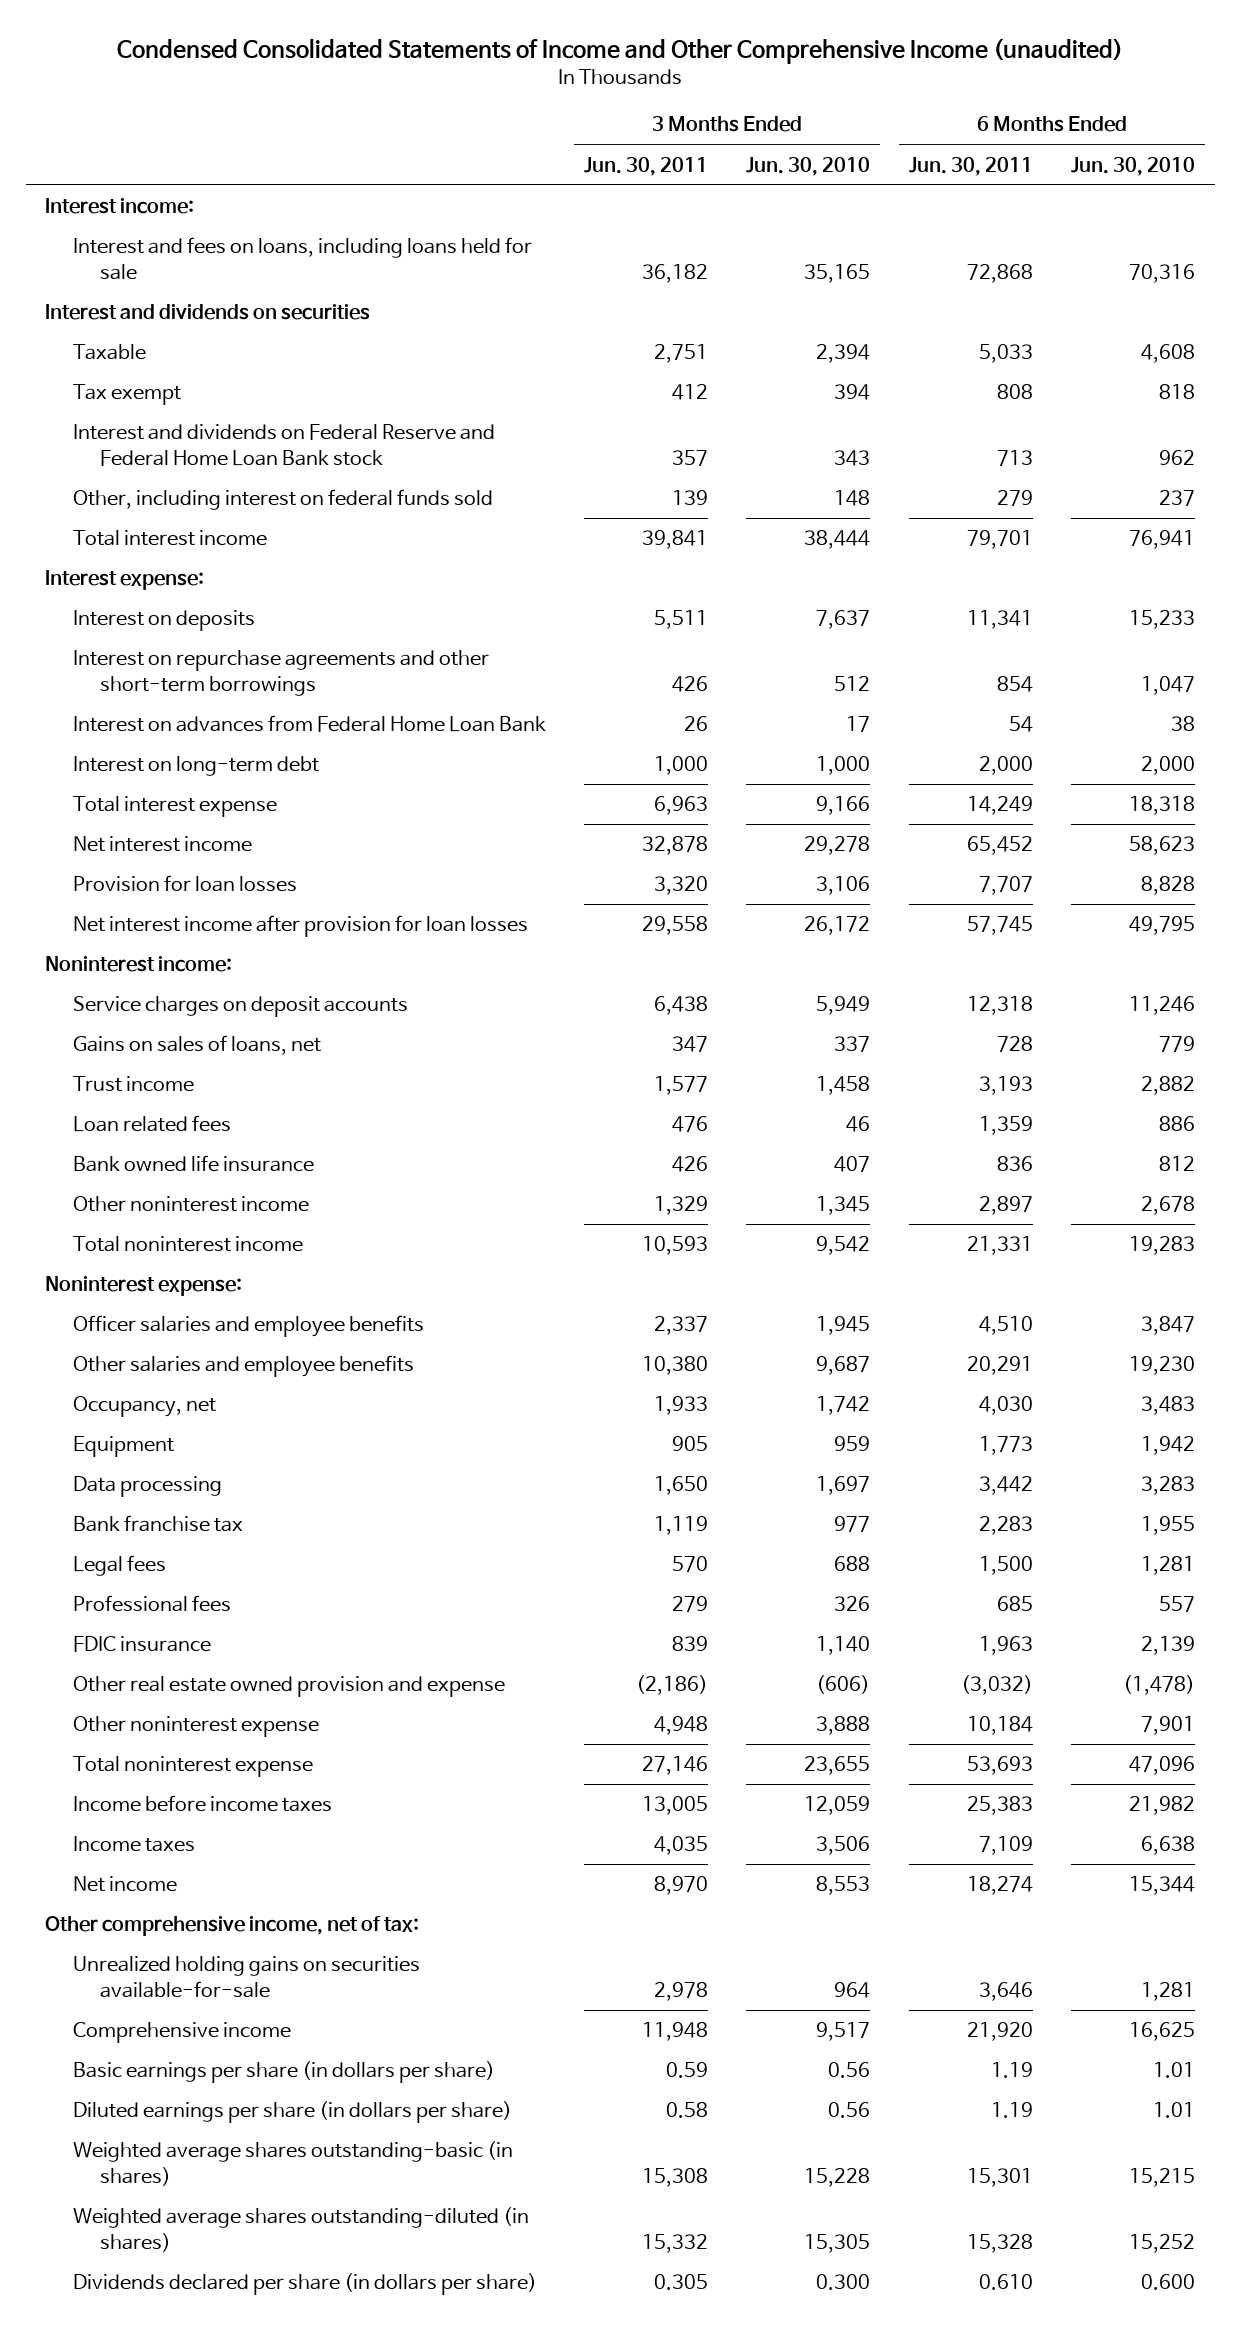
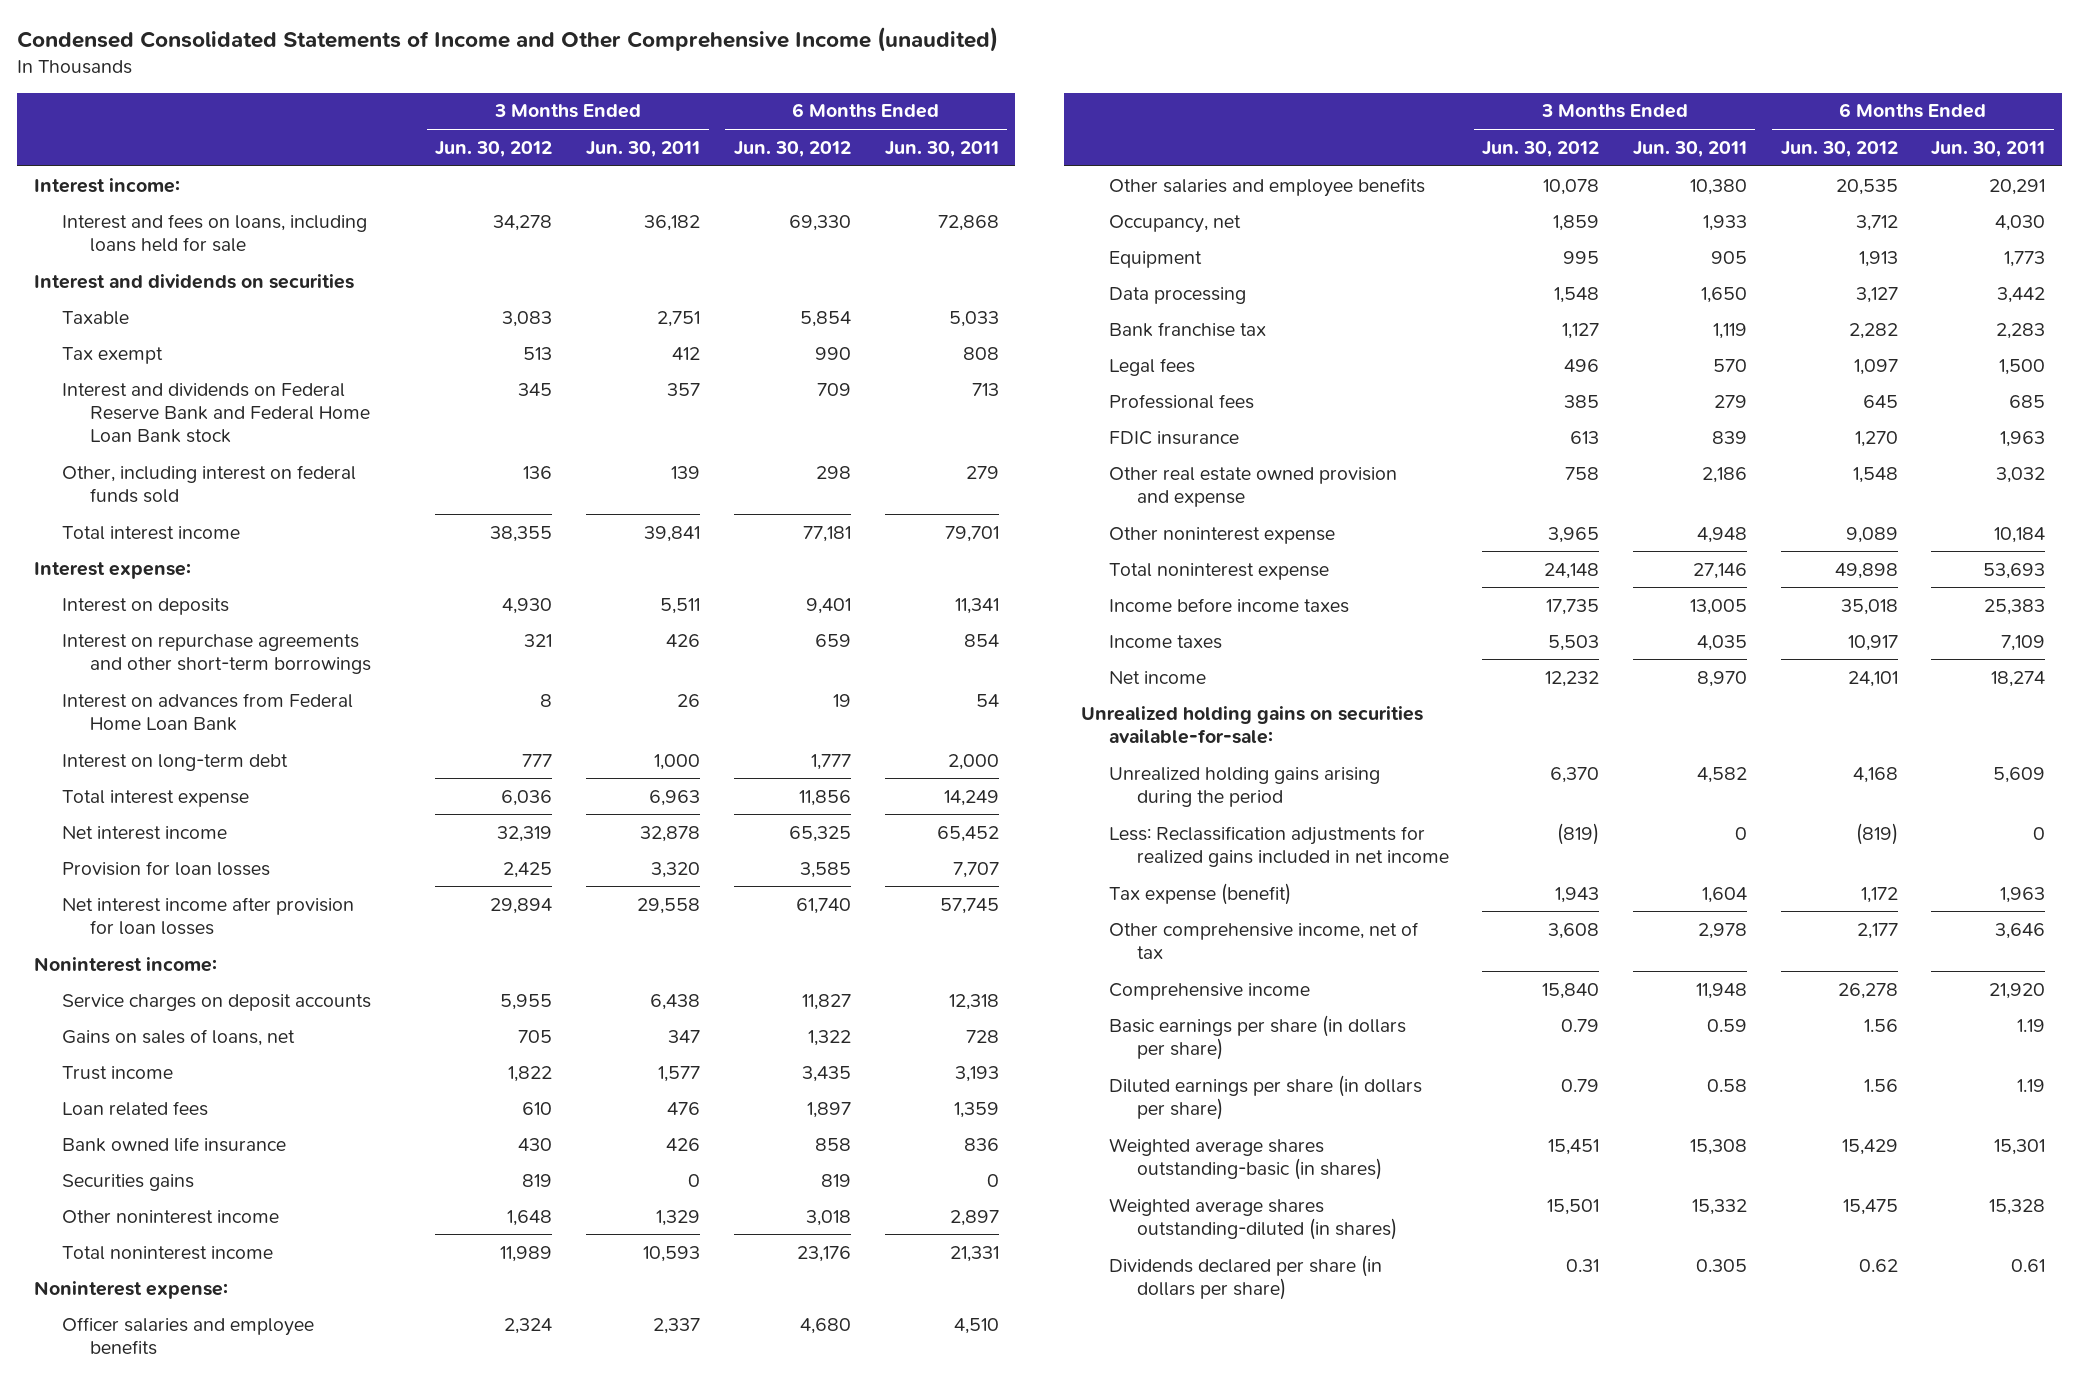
- | 3 Months Ended Jun. 30, 2011 | 3 Months Ended Jun. 30, 2010 | 6 Months Ended Jun. 30, 2011 | 6 Months Ended Jun. 30, 2010
+ | 3 Months Ended Jun. 30, 2012 | 3 Months Ended Jun. 30, 2011 | 6 Months Ended Jun. 30, 2012 | 6 Months Ended Jun. 30, 2011
- Interest and dividends on Federal Reserve and Federal Home Loan Bank stock | 357 | 343 | 713 | 962
+ Interest and dividends on Federal Reserve Bank and Federal Home Loan Bank stock | 345 | 357 | 709 | 713
+ Securities gains | 819 | 0 | 819 | 0
- Other real estate owned provision and expense | (2,186) | (606) | (3,032) | (1,478)
+ Other real estate owned provision and expense | 758 | 2,186 | 1,548 | 3,032
- Other comprehensive income, net of tax:
- Unrealized holding gains on securities available-for-sale | 2,978 | 964 | 3,646 | 1,281
+ Unrealized holding gains on securities available-for-sale:
+ Unrealized holding gains arising during the period | 6,370 | 4,582 | 4,168 | 5,609
+ Less: Reclassification adjustments for realized gains included in net income | (819) | 0 | (819) | 0
+ Tax expense (benefit) | 1,943 | 1,604 | 1,172 | 1,963
+ Other comprehensive income, net of tax | 3,608 | 2,978 | 2,177 | 3,646
- Dividends declared per share (in dollars per share) | 0.305 | 0.300 | 0.610 | 0.600
+ Dividends declared per share (in dollars per share) | 0.31 | 0.305 | 0.62 | 0.61

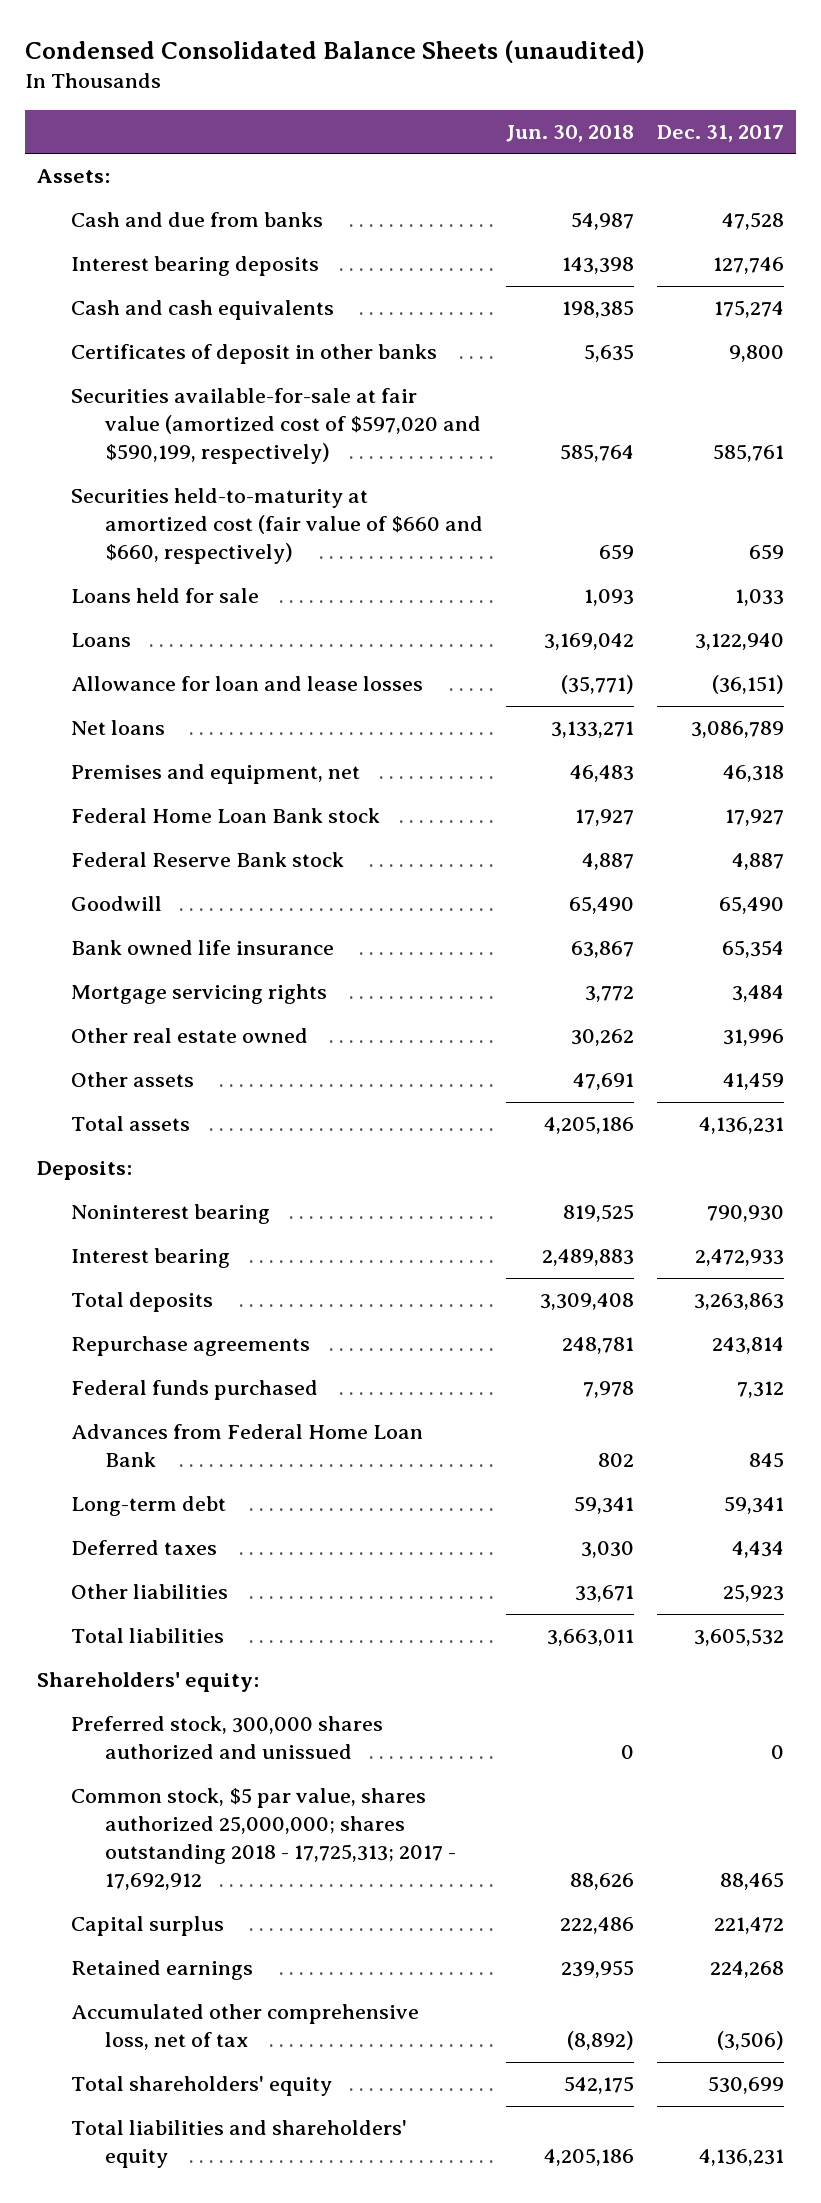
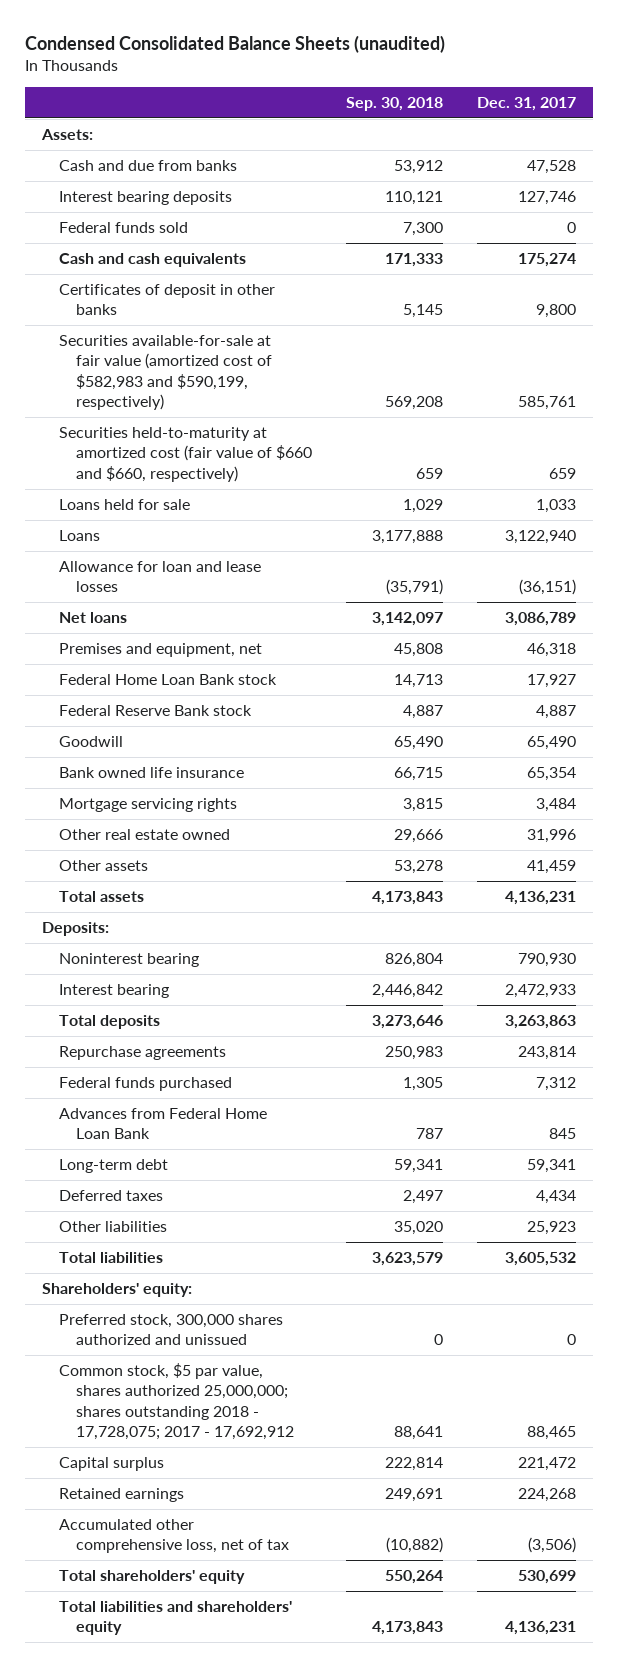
- | Jun. 30, 2018 | Dec. 31, 2017
+ | Sep. 30, 2018 | Dec. 31, 2017
+ Federal funds sold | 7,300 | 0
- Securities available-for-sale at fair value (amortized cost of $597,020 and $590,199, respectively) | 585,764 | 585,761
+ Securities available-for-sale at fair value (amortized cost of $582,983 and $590,199, respectively) | 569,208 | 585,761
- Common stock, $5 par value, shares authorized 25,000,000; shares outstanding 2018 - 17,725,313; 2017 - 17,692,912 | 88,626 | 88,465
+ Common stock, $5 par value, shares authorized 25,000,000; shares outstanding 2018 - 17,728,075; 2017 - 17,692,912 | 88,641 | 88,465

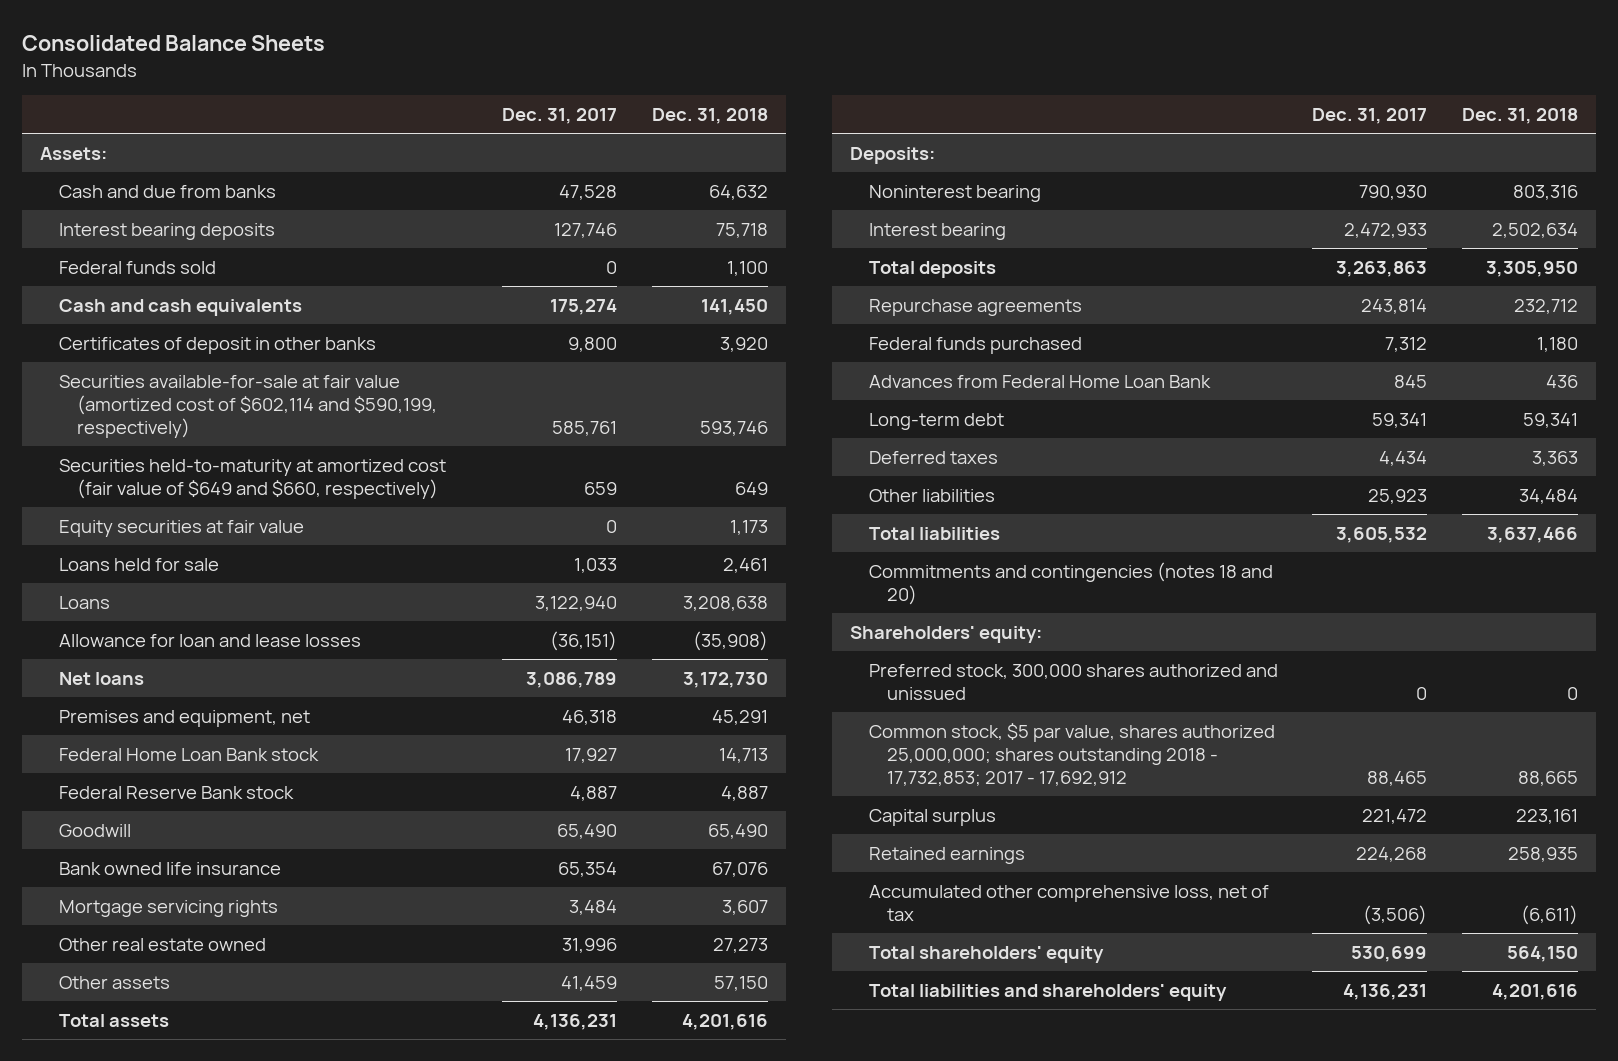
- Condensed Consolidated Balance Sheets (unaudited)
+ Consolidated Balance Sheets
- | Sep. 30, 2018 | Dec. 31, 2017
+ | Dec. 31, 2017 | Dec. 31, 2018
- Securities available-for-sale at fair value (amortized cost of $582,983 and $590,199, respectively) | 569,208 | 585,761
- Securities held-to-maturity at amortized cost (fair value of $660 and $660, respectively) | 659 | 659
+ Securities available-for-sale at fair value (amortized cost of $602,114 and $590,199, respectively) | 585,761 | 593,746
+ Securities held-to-maturity at amortized cost (fair value of $649 and $660, respectively) | 659 | 649
+ Equity securities at fair value | 0 | 1,173
+ Commitments and contingencies (notes 18 and 20)
- Common stock, $5 par value, shares authorized 25,000,000; shares outstanding 2018 - 17,728,075; 2017 - 17,692,912 | 88,641 | 88,465
+ Common stock, $5 par value, shares authorized 25,000,000; shares outstanding 2018 - 17,732,853; 2017 - 17,692,912 | 88,465 | 88,665

